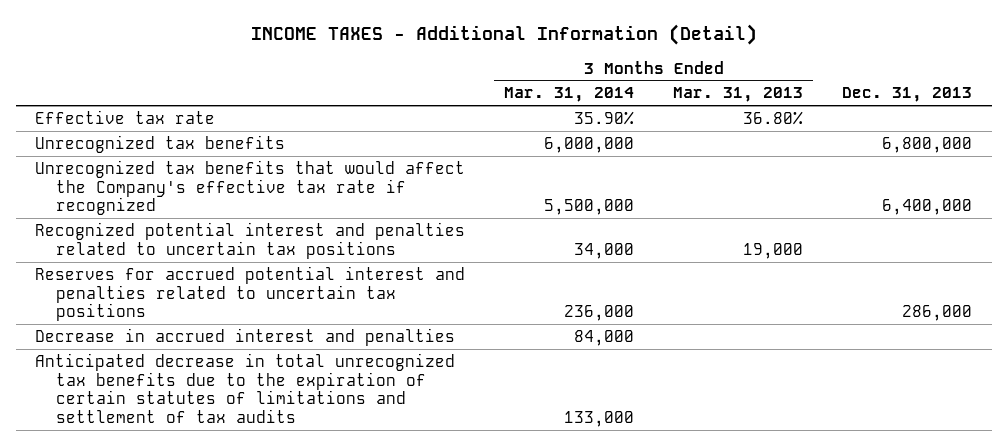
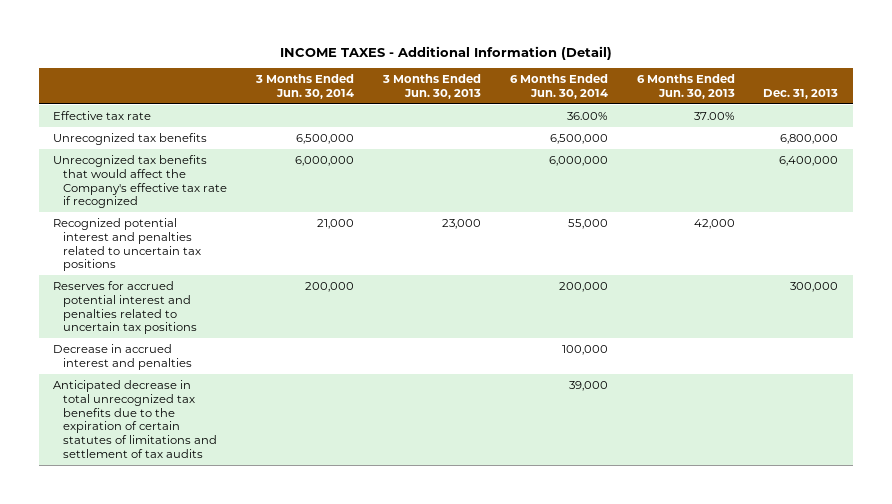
- | 3 Months Ended Mar. 31, 2014 | 3 Months Ended Mar. 31, 2013 | Dec. 31, 2013
+ | 3 Months Ended Jun. 30, 2014 | 3 Months Ended Jun. 30, 2013 | 6 Months Ended Jun. 30, 2014 | 6 Months Ended Jun. 30, 2013 | Dec. 31, 2013
- Reserves for accrued potential interest and penalties related to uncertain tax positions | 236,000 | | 286,000
+ Reserves for accrued potential interest and penalties related to uncertain tax positions | 200,000 | | 200,000 | | 300,000

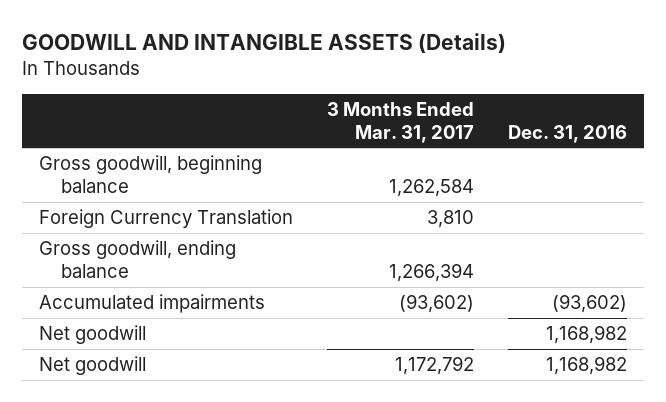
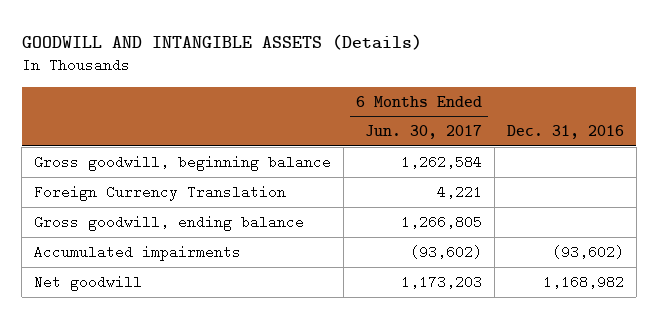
- | 3 Months Ended Mar. 31, 2017 | Dec. 31, 2016
+ | 6 Months Ended Jun. 30, 2017 | Dec. 31, 2016
- Net goodwill | 1,172,792 | 1,168,982

